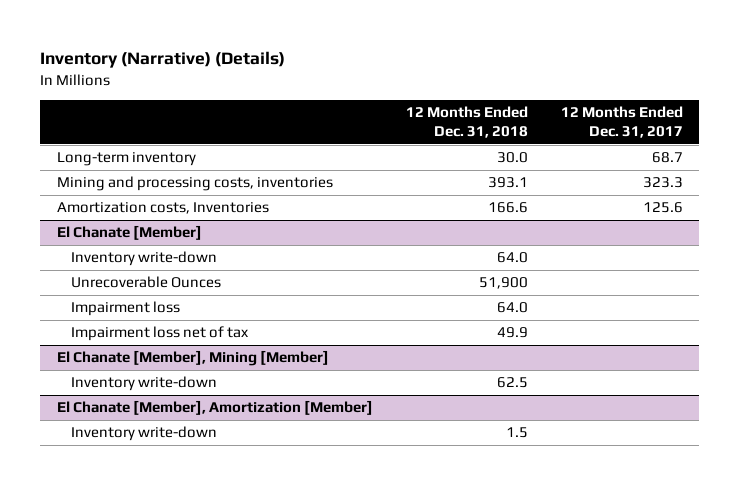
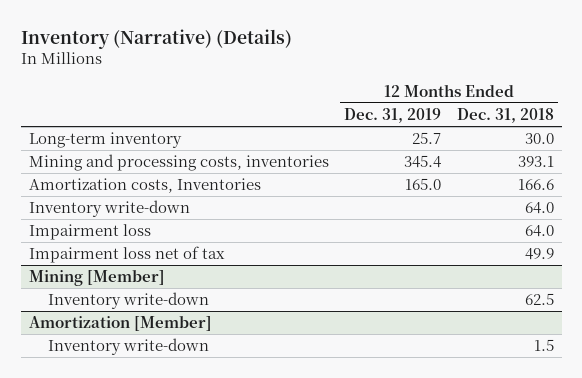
- | 12 Months Ended Dec. 31, 2018 | 12 Months Ended Dec. 31, 2017
+ | 12 Months Ended Dec. 31, 2019 | 12 Months Ended Dec. 31, 2018
- El Chanate [Member]
- Unrecoverable Ounces | 51,900 |
- El Chanate [Member], Mining [Member]
+ Mining [Member]
- El Chanate [Member], Amortization [Member]
+ Amortization [Member]

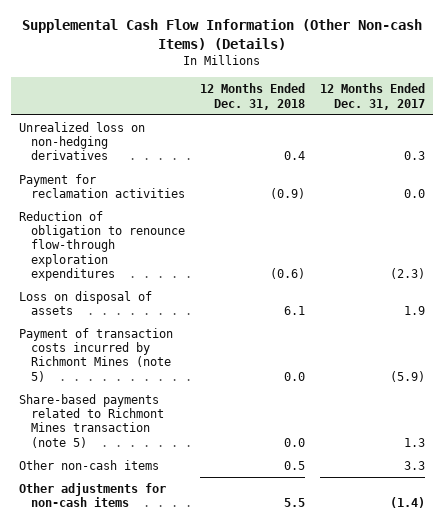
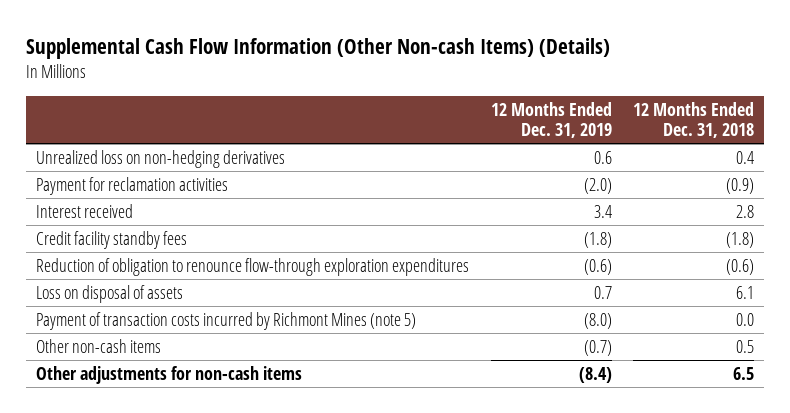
- | 12 Months Ended Dec. 31, 2018 | 12 Months Ended Dec. 31, 2017
+ | 12 Months Ended Dec. 31, 2019 | 12 Months Ended Dec. 31, 2018
+ Interest received | 3.4 | 2.8
+ Credit facility standby fees | (1.8) | (1.8)
- Share-based payments related to Richmont Mines transaction (note 5) | 0.0 | 1.3
- Other adjustments for non-cash items | 5.5 | (1.4)
+ Other adjustments for non-cash items | (8.4) | 6.5

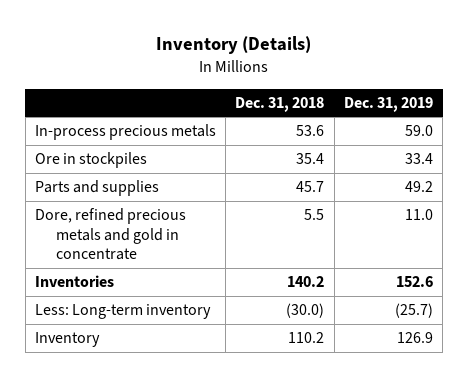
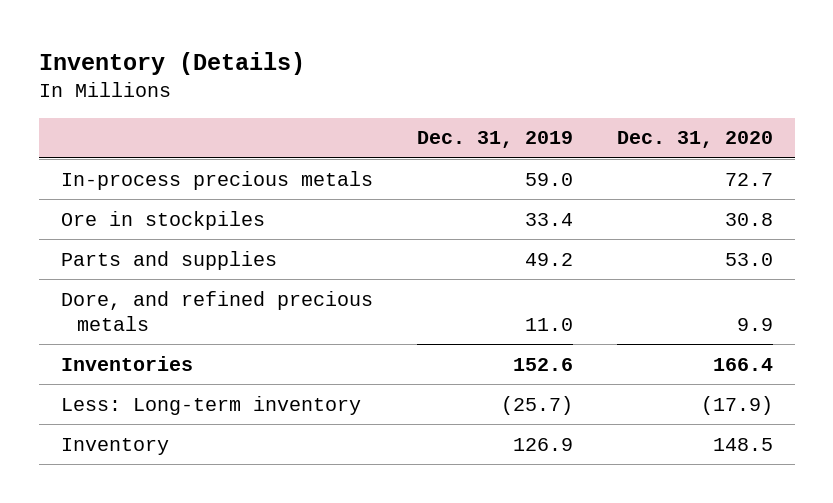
- | Dec. 31, 2018 | Dec. 31, 2019
+ | Dec. 31, 2019 | Dec. 31, 2020
- Dore, refined precious metals and gold in concentrate | 5.5 | 11.0
+ Dore, and refined precious metals | 11.0 | 9.9

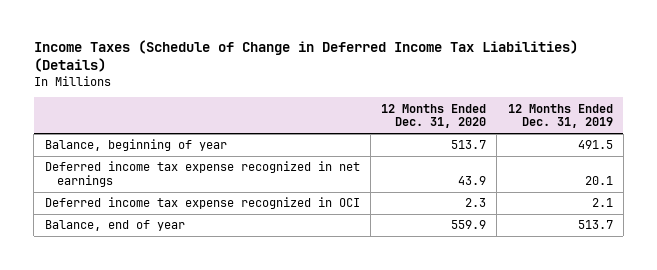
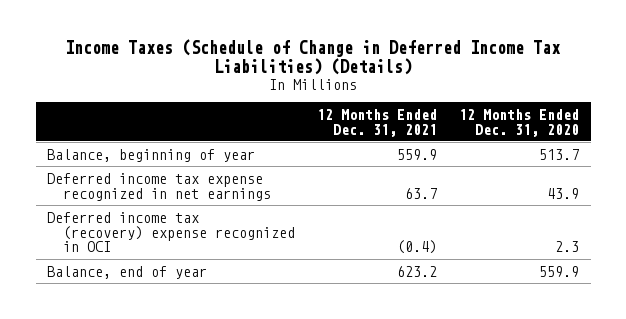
- | 12 Months Ended Dec. 31, 2020 | 12 Months Ended Dec. 31, 2019
+ | 12 Months Ended Dec. 31, 2021 | 12 Months Ended Dec. 31, 2020
- Deferred income tax expense recognized in OCI | 2.3 | 2.1
+ Deferred income tax (recovery) expense recognized in OCI | (0.4) | 2.3

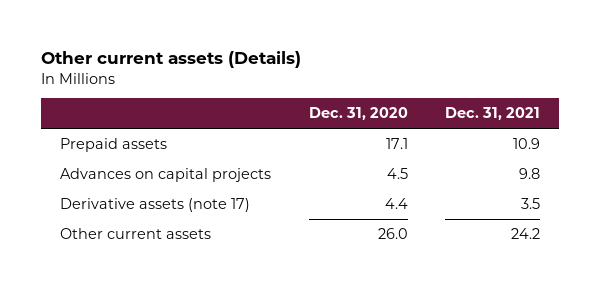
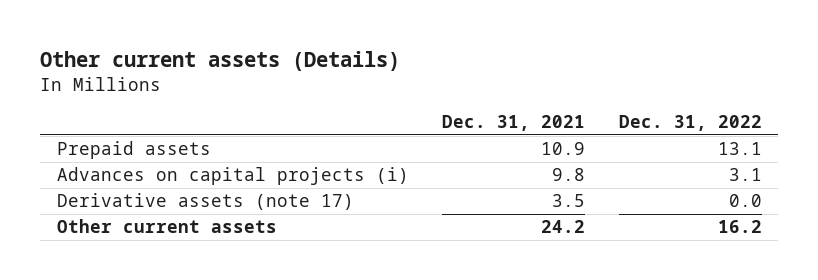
- | Dec. 31, 2020 | Dec. 31, 2021
+ | Dec. 31, 2021 | Dec. 31, 2022
- Advances on capital projects | 4.5 | 9.8
+ Advances on capital projects (i) | 9.8 | 3.1

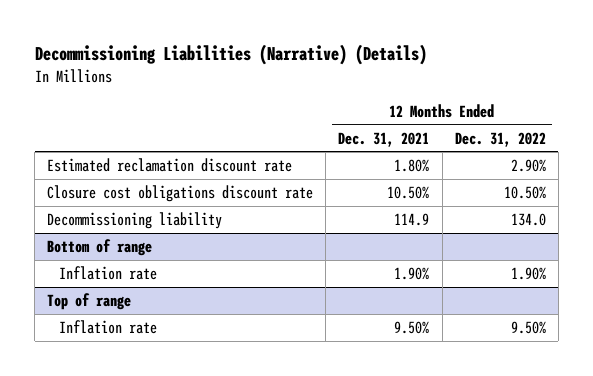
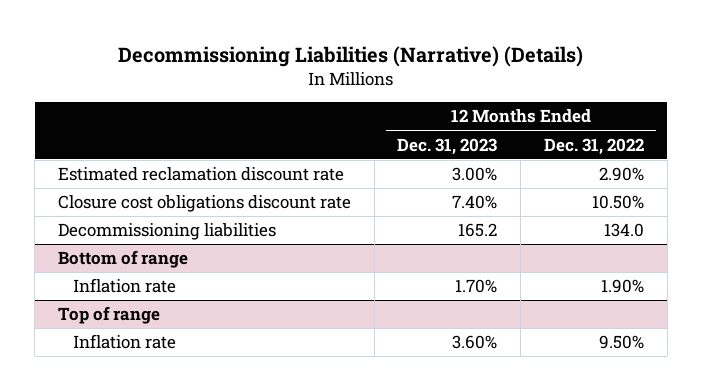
- | 12 Months Ended Dec. 31, 2021 | 12 Months Ended Dec. 31, 2022
+ | 12 Months Ended Dec. 31, 2023 | 12 Months Ended Dec. 31, 2022
- Decommissioning liability | 114.9 | 134.0
+ Decommissioning liabilities | 165.2 | 134.0

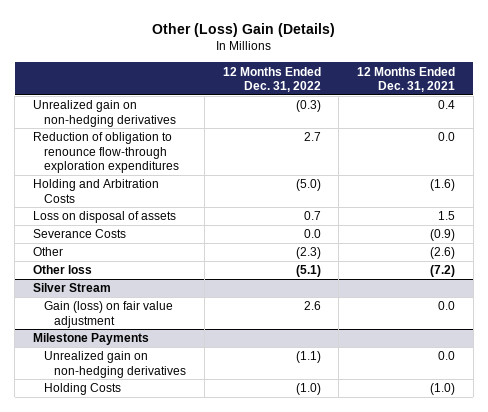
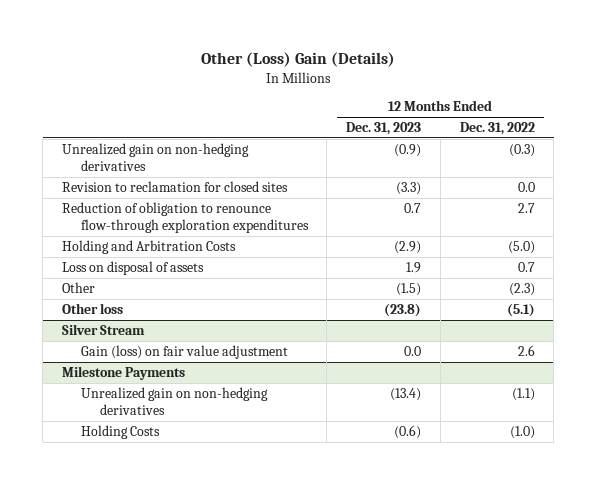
- | 12 Months Ended Dec. 31, 2022 | 12 Months Ended Dec. 31, 2021
+ | 12 Months Ended Dec. 31, 2023 | 12 Months Ended Dec. 31, 2022
+ Revision to reclamation for closed sites | (3.3) | 0.0
- Severance Costs | 0.0 | (0.9)

